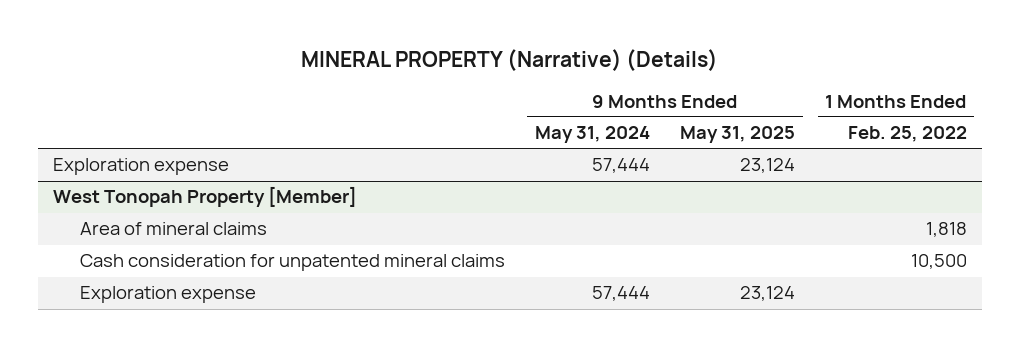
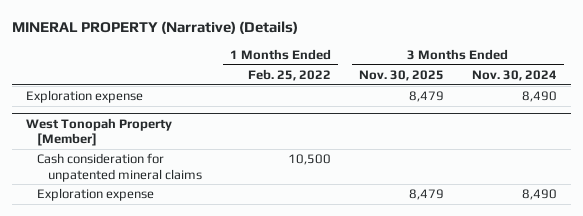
- | 9 Months Ended May 31, 2024 | 9 Months Ended May 31, 2025 | 1 Months Ended Feb. 25, 2022
+ | 1 Months Ended Feb. 25, 2022 | 3 Months Ended Nov. 30, 2025 | 3 Months Ended Nov. 30, 2024
@ West Tonopah Property [Member]
- Area of mineral claims | | | 1,818

